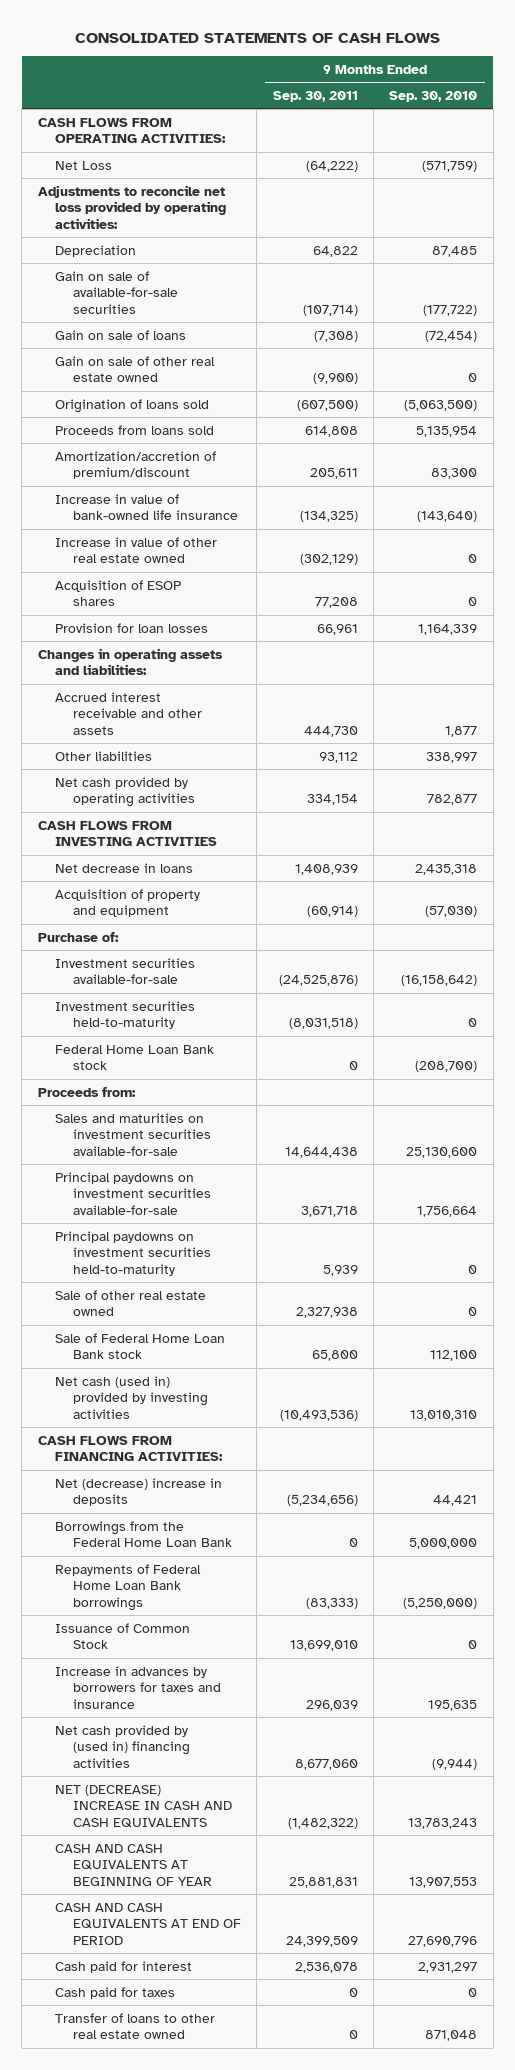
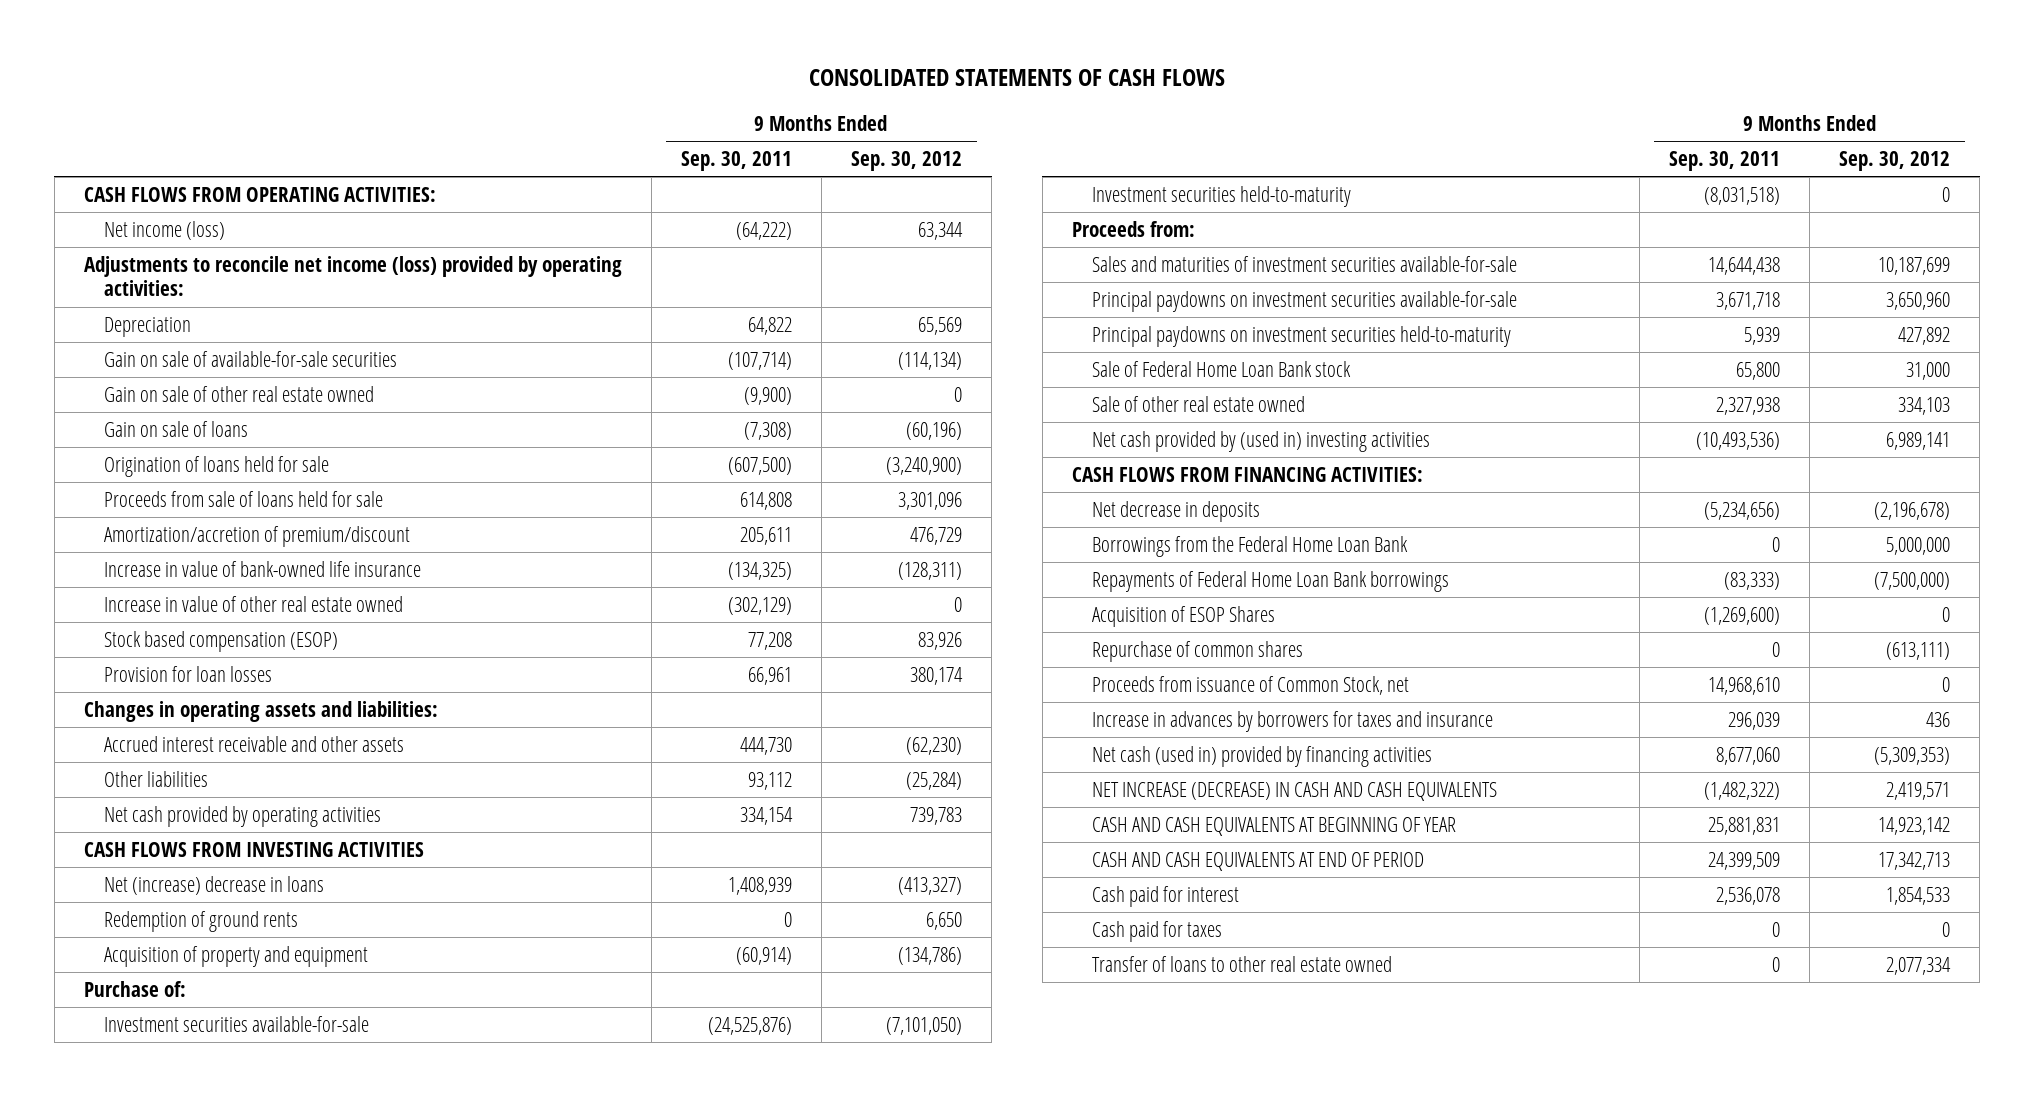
- | 9 Months Ended Sep. 30, 2011 | 9 Months Ended Sep. 30, 2010
+ | 9 Months Ended Sep. 30, 2011 | 9 Months Ended Sep. 30, 2012
- Net Loss | (64,222) | (571,759)
- Adjustments to reconcile net loss provided by operating activities:
+ Net income (loss) | (64,222) | 63,344
+ Adjustments to reconcile net income (loss) provided by operating activities:
- Origination of loans sold | (607,500) | (5,063,500)
- Proceeds from loans sold | 614,808 | 5,135,954
moved down: Gain on sale of loans | (7,308) | (60,196)
+ Origination of loans held for sale | (607,500) | (3,240,900)
+ Proceeds from sale of loans held for sale | 614,808 | 3,301,096
- Acquisition of ESOP shares | 77,208 | 0
+ Stock based compensation (ESOP) | 77,208 | 83,926
- Net decrease in loans | 1,408,939 | 2,435,318
+ Net (increase) decrease in loans | 1,408,939 | (413,327)
+ Redemption of ground rents | 0 | 6,650
- Federal Home Loan Bank stock | 0 | (208,700)
- Sales and maturities on investment securities available-for-sale | 14,644,438 | 25,130,600
+ Sales and maturities of investment securities available-for-sale | 14,644,438 | 10,187,699
- Net cash (used in) provided by investing activities | (10,493,536) | 13,010,310
moved down: Sale of other real estate owned | 2,327,938 | 334,103
+ Net cash provided by (used in) investing activities | (10,493,536) | 6,989,141
- Net (decrease) increase in deposits | (5,234,656) | 44,421
+ Net decrease in deposits | (5,234,656) | (2,196,678)
- Issuance of Common Stock | 13,699,010 | 0
+ Acquisition of ESOP Shares | (1,269,600) | 0
+ Repurchase of common shares | 0 | (613,111)
+ Proceeds from issuance of Common Stock, net | 14,968,610 | 0
- Net cash provided by (used in) financing activities | 8,677,060 | (9,944)
- NET (DECREASE) INCREASE IN CASH AND CASH EQUIVALENTS | (1,482,322) | 13,783,243
+ Net cash (used in) provided by financing activities | 8,677,060 | (5,309,353)
+ NET INCREASE (DECREASE) IN CASH AND CASH EQUIVALENTS | (1,482,322) | 2,419,571

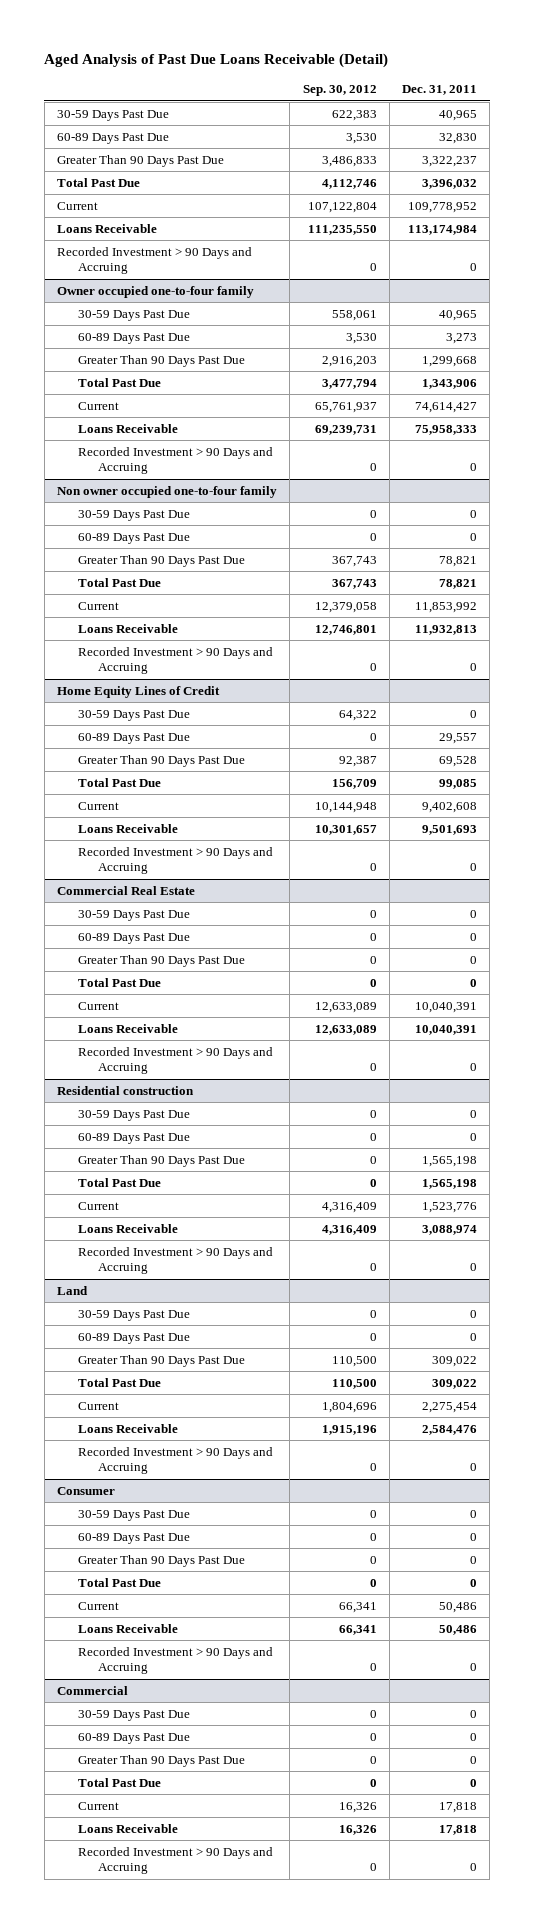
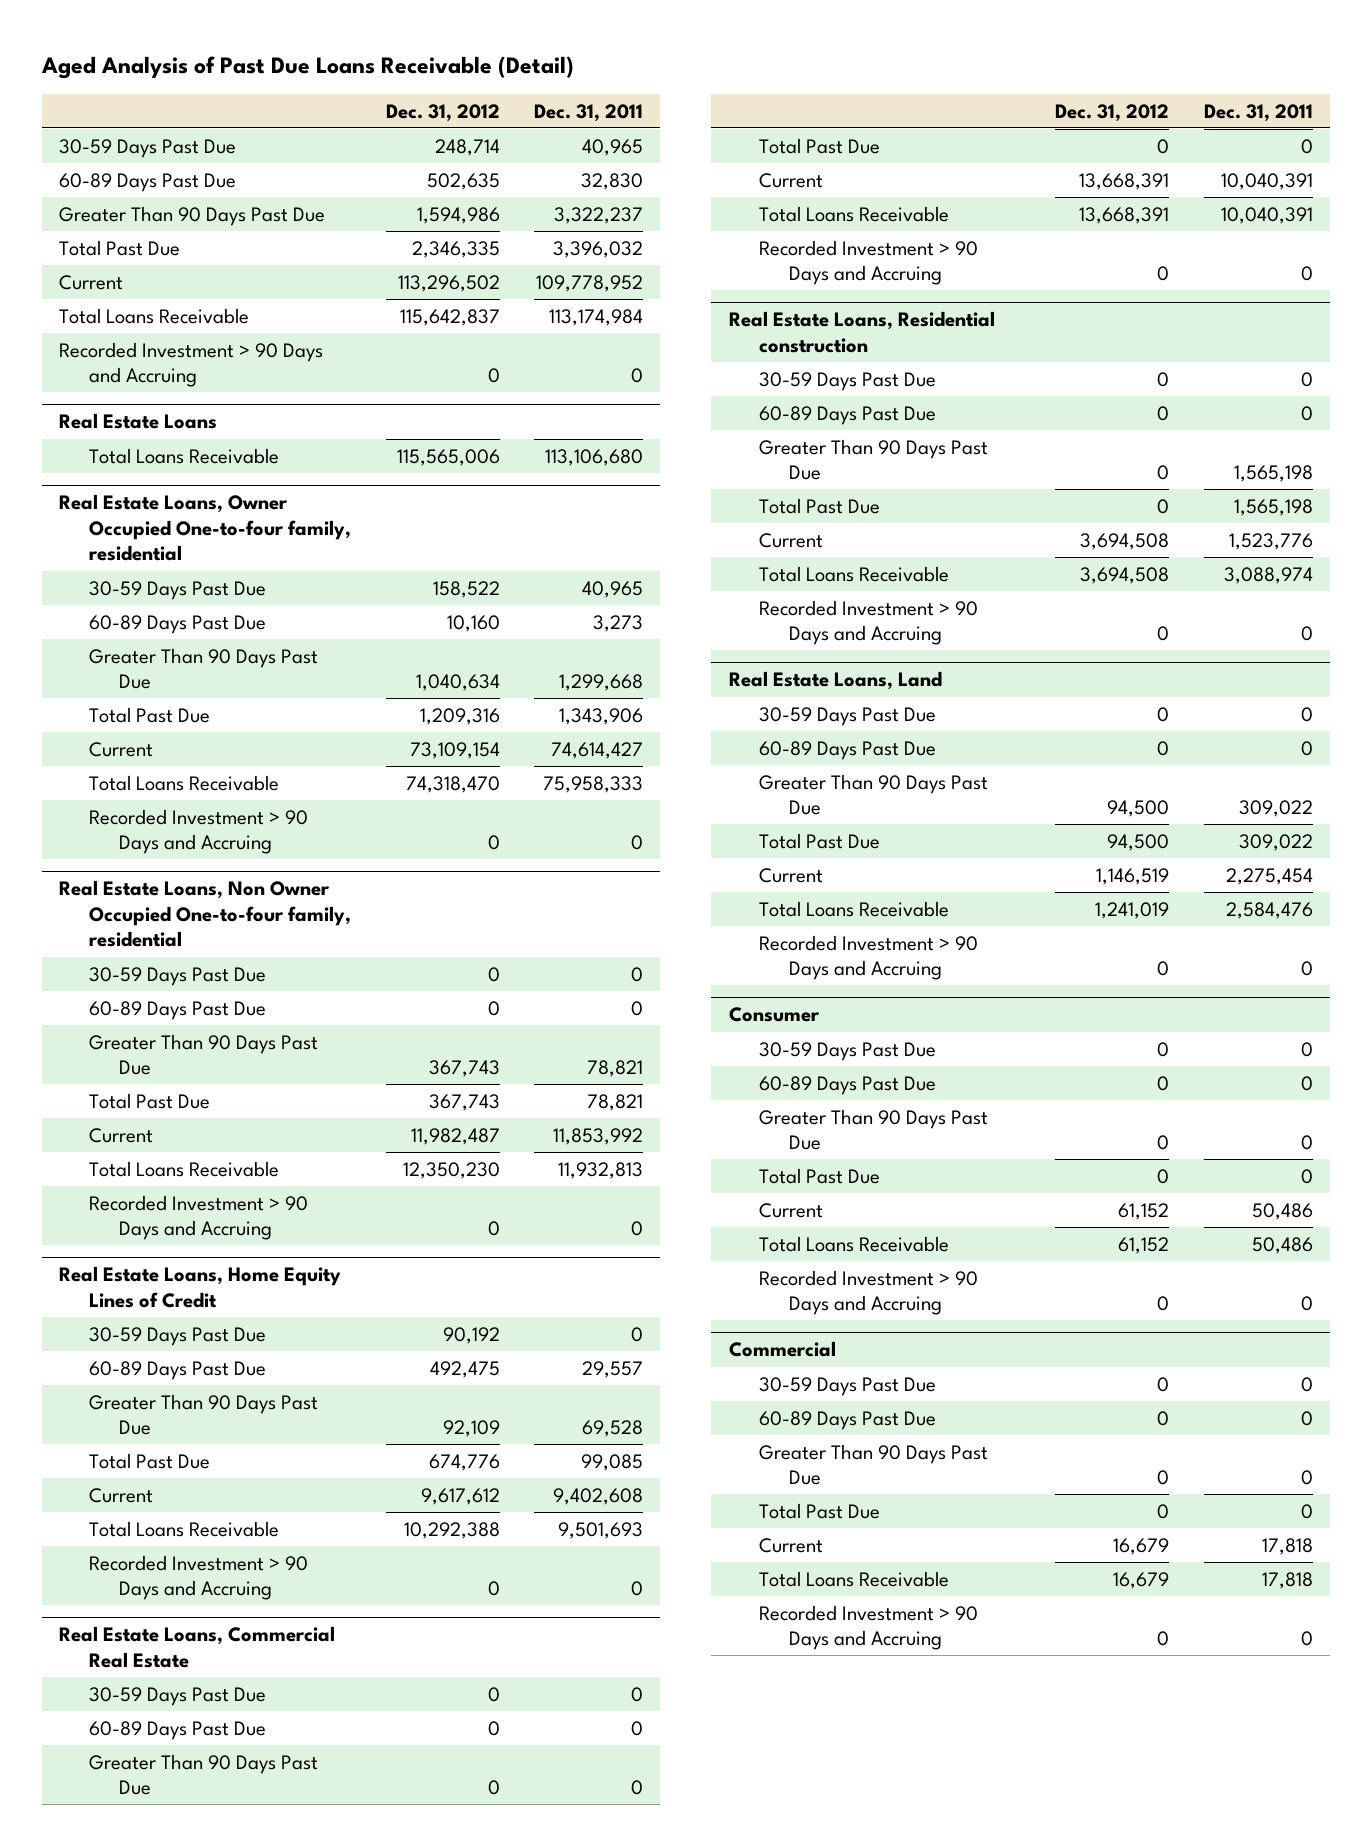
- | Sep. 30, 2012 | Dec. 31, 2011
+ | Dec. 31, 2012 | Dec. 31, 2011
- Loans Receivable | 111,235,550 | 113,174,984
+ Total Loans Receivable | 115,642,837 | 113,174,984
- Owner occupied one-to-four family
+ Real Estate Loans
+ Total Loans Receivable | 115,565,006 | 113,106,680
+ Real Estate Loans, Owner Occupied One-to-four family, residential
- Loans Receivable | 69,239,731 | 75,958,333
+ Total Loans Receivable | 74,318,470 | 75,958,333
- Non owner occupied one-to-four family
+ Real Estate Loans, Non Owner Occupied One-to-four family, residential
- Loans Receivable | 12,746,801 | 11,932,813
+ Total Loans Receivable | 12,350,230 | 11,932,813
- Home Equity Lines of Credit
+ Real Estate Loans, Home Equity Lines of Credit
- Loans Receivable | 10,301,657 | 9,501,693
+ Total Loans Receivable | 10,292,388 | 9,501,693
- Commercial Real Estate
+ Real Estate Loans, Commercial Real Estate
- Loans Receivable | 12,633,089 | 10,040,391
+ Total Loans Receivable | 13,668,391 | 10,040,391
- Residential construction
+ Real Estate Loans, Residential construction
- Loans Receivable | 4,316,409 | 3,088,974
+ Total Loans Receivable | 3,694,508 | 3,088,974
- Land
+ Real Estate Loans, Land
- Loans Receivable | 1,915,196 | 2,584,476
+ Total Loans Receivable | 1,241,019 | 2,584,476
@ Consumer
- Loans Receivable | 66,341 | 50,486
+ Total Loans Receivable | 61,152 | 50,486
@ Commercial
- Loans Receivable | 16,326 | 17,818
+ Total Loans Receivable | 16,679 | 17,818

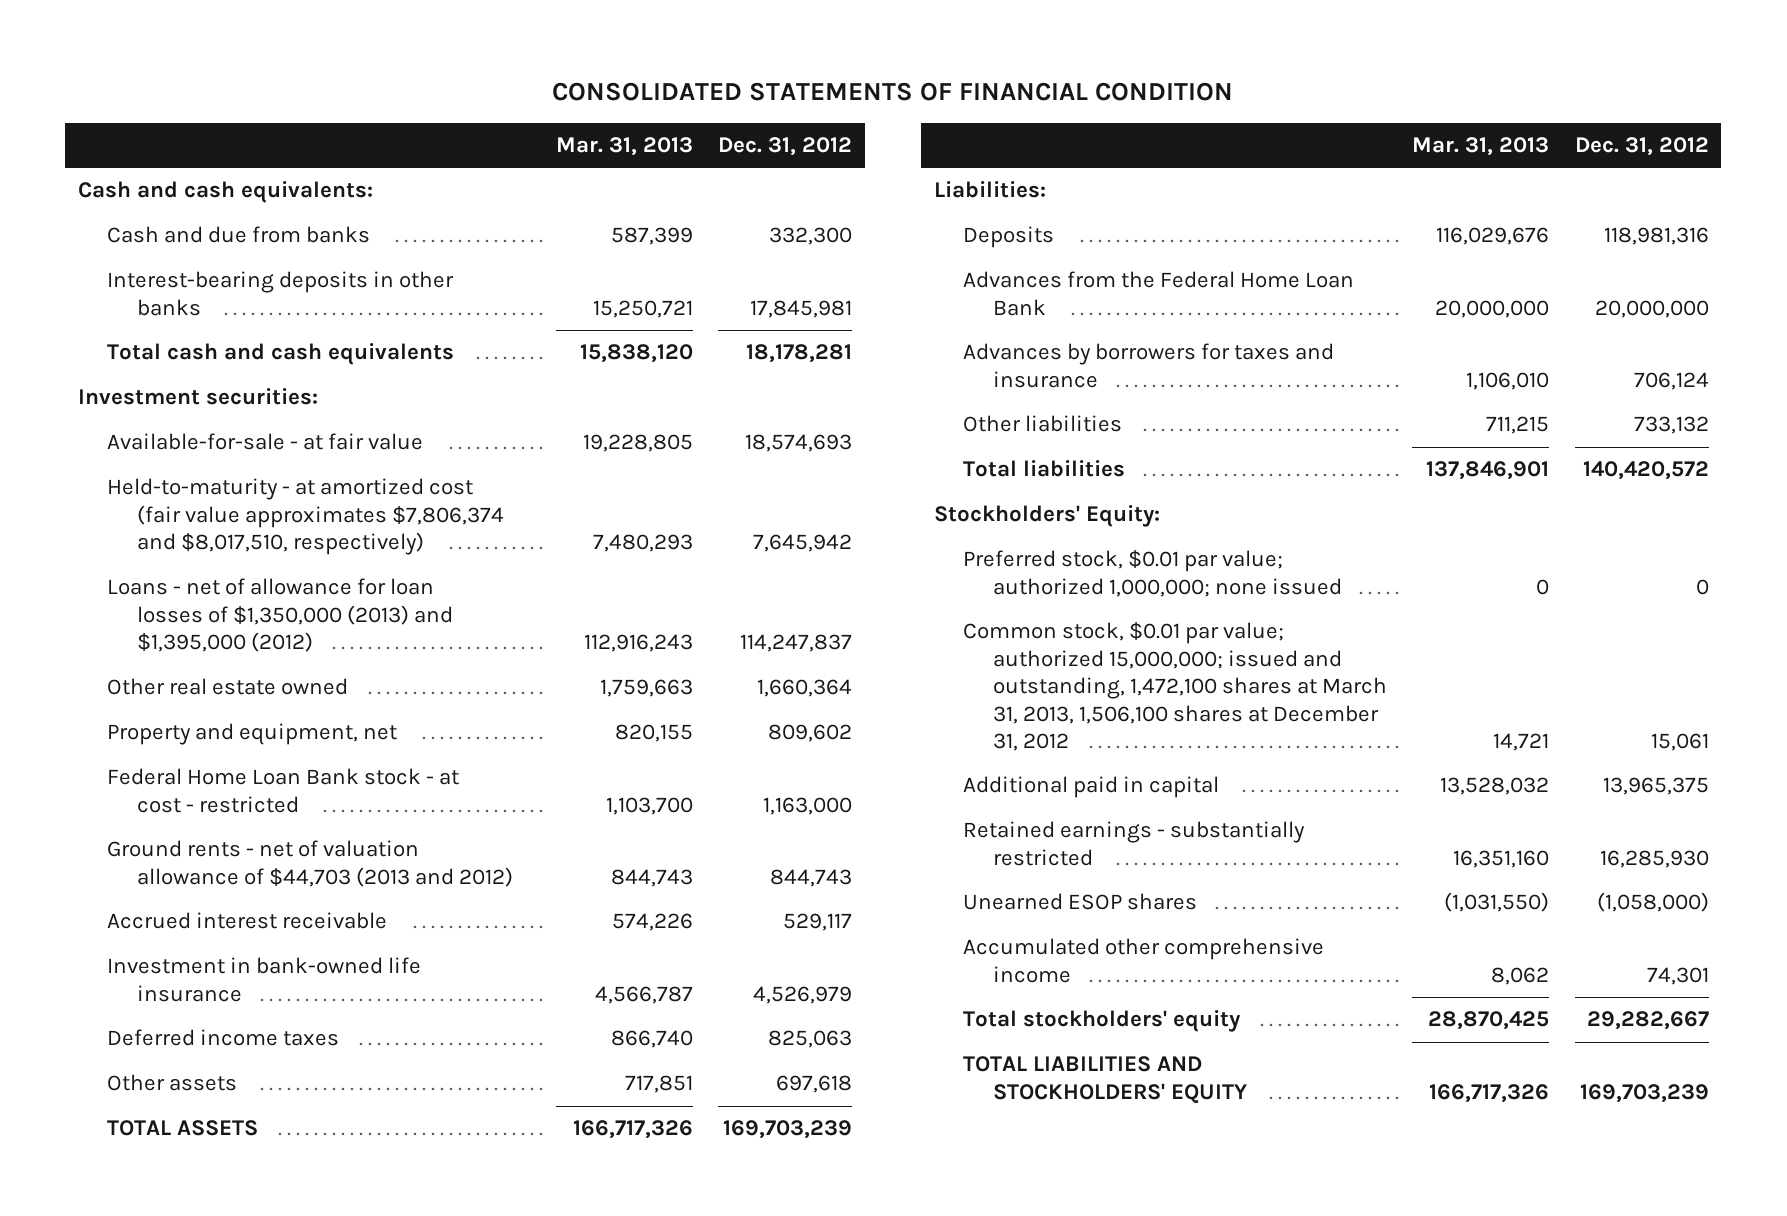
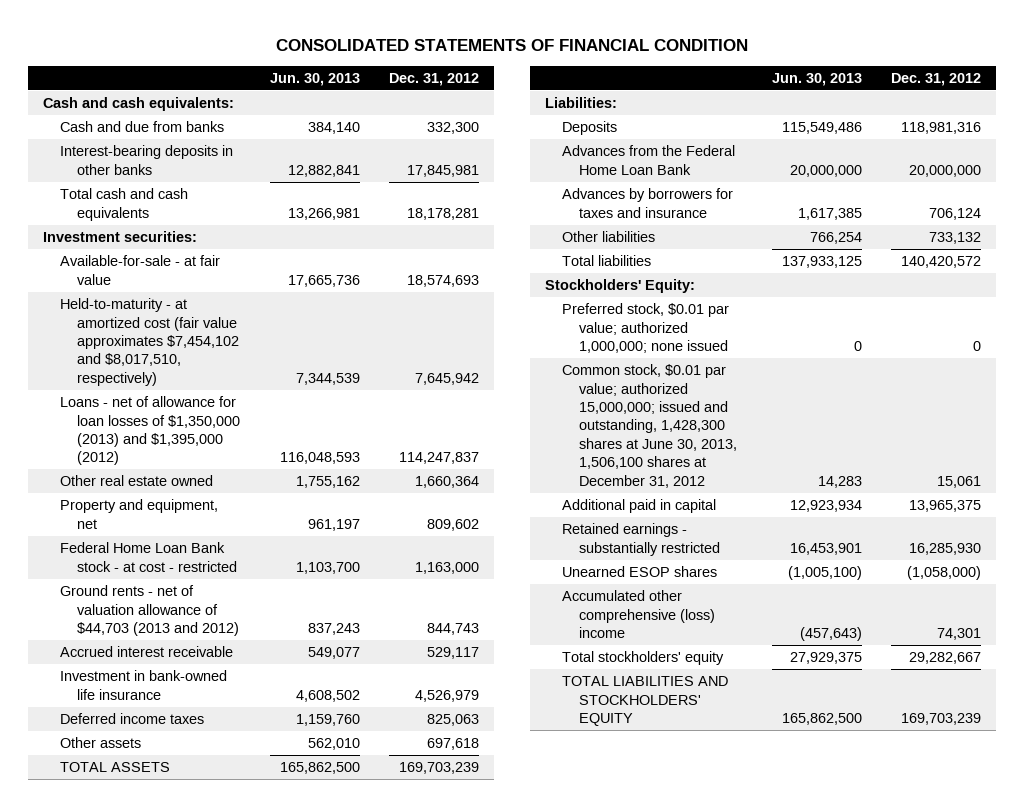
- | Mar. 31, 2013 | Dec. 31, 2012
+ | Jun. 30, 2013 | Dec. 31, 2012
- Held-to-maturity - at amortized cost (fair value approximates $7,806,374 and $8,017,510, respectively) | 7,480,293 | 7,645,942
+ Held-to-maturity - at amortized cost (fair value approximates $7,454,102 and $8,017,510, respectively) | 7,344,539 | 7,645,942
- Common stock, $0.01 par value; authorized 15,000,000; issued and outstanding, 1,472,100 shares at March 31, 2013, 1,506,100 shares at December 31, 2012 | 14,721 | 15,061
+ Common stock, $0.01 par value; authorized 15,000,000; issued and outstanding, 1,428,300 shares at June 30, 2013, 1,506,100 shares at December 31, 2012 | 14,283 | 15,061
- Accumulated other comprehensive income | 8,062 | 74,301
+ Accumulated other comprehensive (loss) income | (457,643) | 74,301

